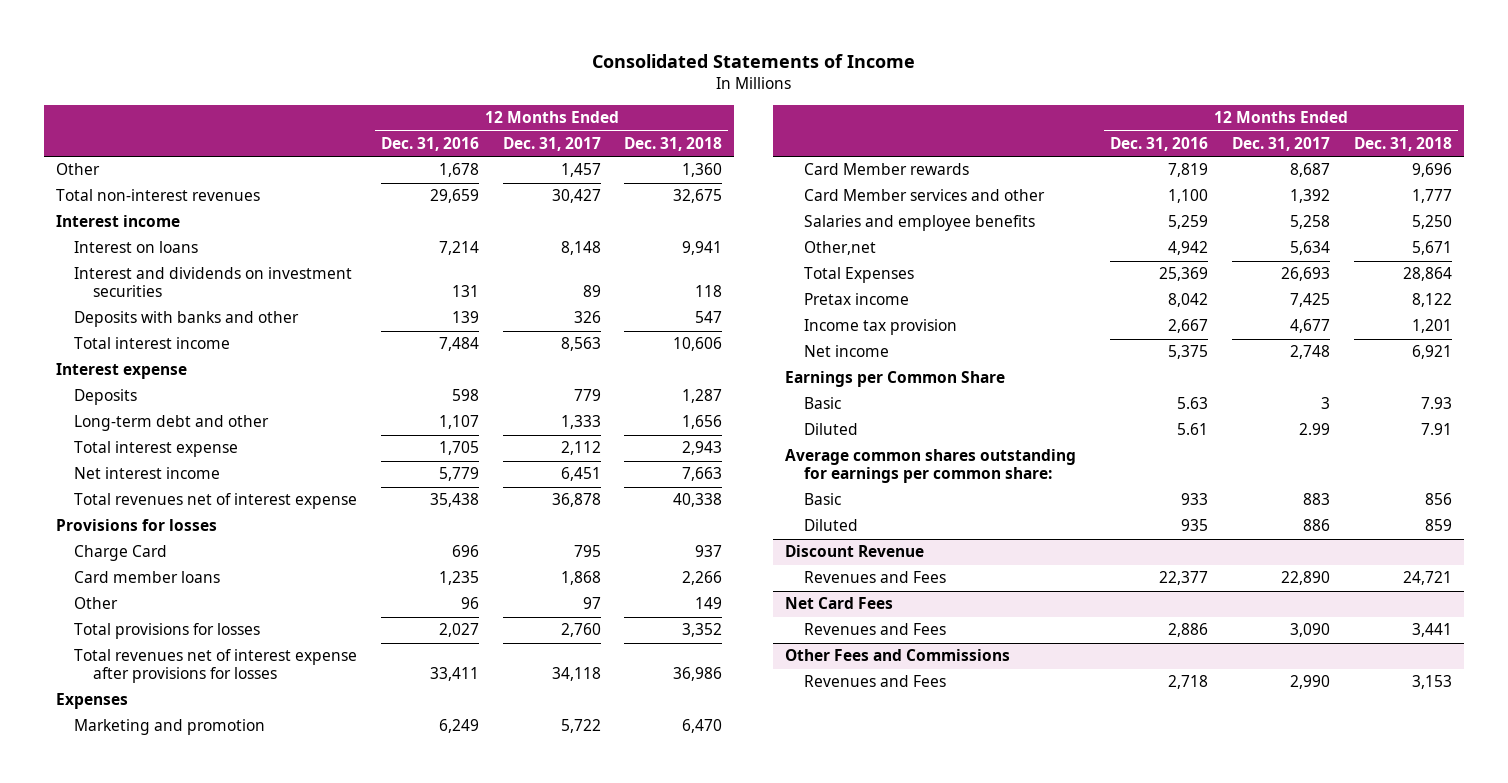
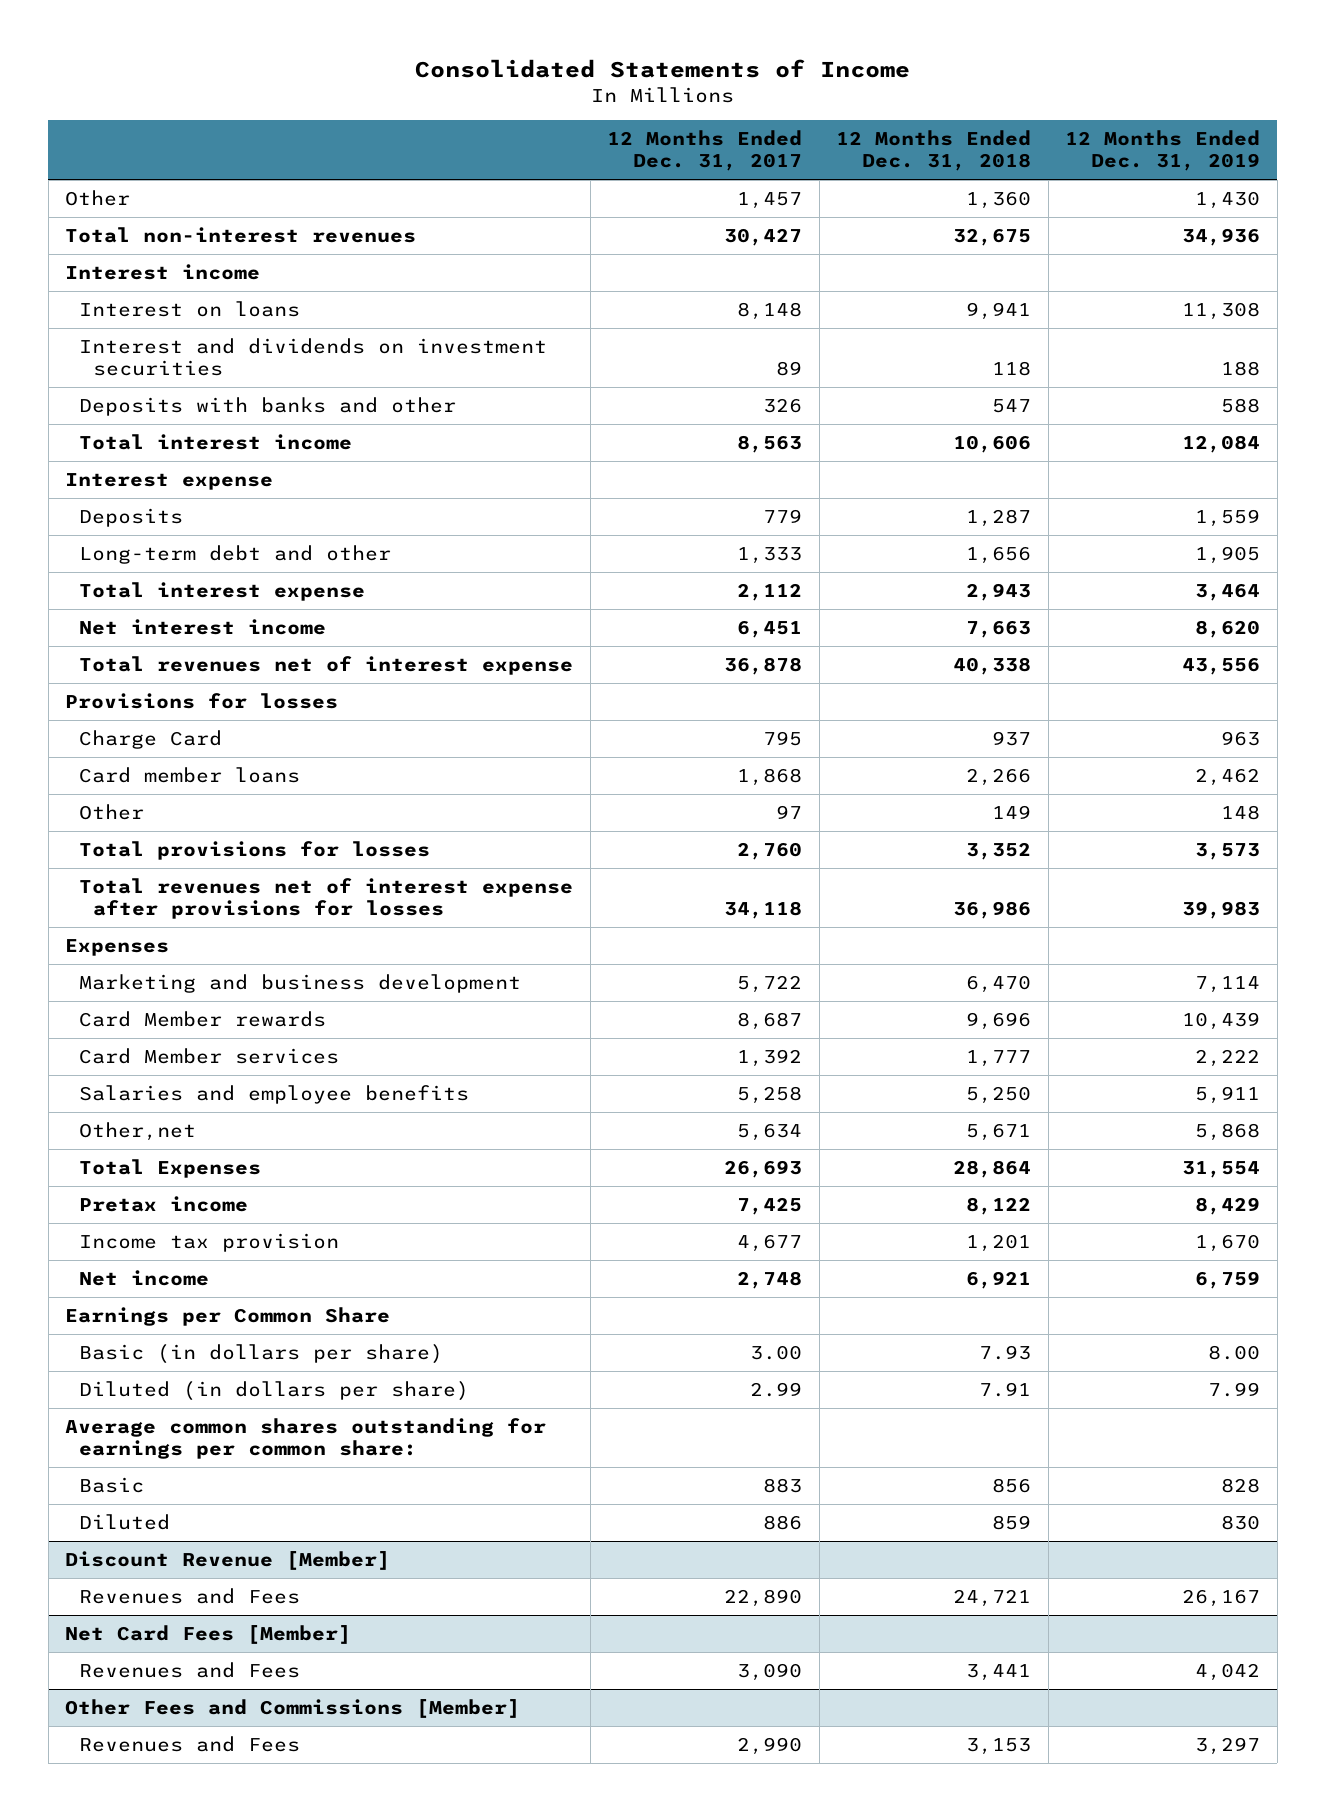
- | 12 Months Ended Dec. 31, 2016 | 12 Months Ended Dec. 31, 2017 | 12 Months Ended Dec. 31, 2018
+ | 12 Months Ended Dec. 31, 2017 | 12 Months Ended Dec. 31, 2018 | 12 Months Ended Dec. 31, 2019
- Marketing and promotion | 6,249 | 5,722 | 6,470
+ Marketing and business development | 5,722 | 6,470 | 7,114
- Card Member services and other | 1,100 | 1,392 | 1,777
+ Card Member services | 1,392 | 1,777 | 2,222
- Basic | 5.63 | 3 | 7.93
- Diluted | 5.61 | 2.99 | 7.91
+ Basic (in dollars per share) | 3.00 | 7.93 | 8.00
+ Diluted (in dollars per share) | 2.99 | 7.91 | 7.99
- Discount Revenue
+ Discount Revenue [Member]
- Net Card Fees
+ Net Card Fees [Member]
- Other Fees and Commissions
+ Other Fees and Commissions [Member]

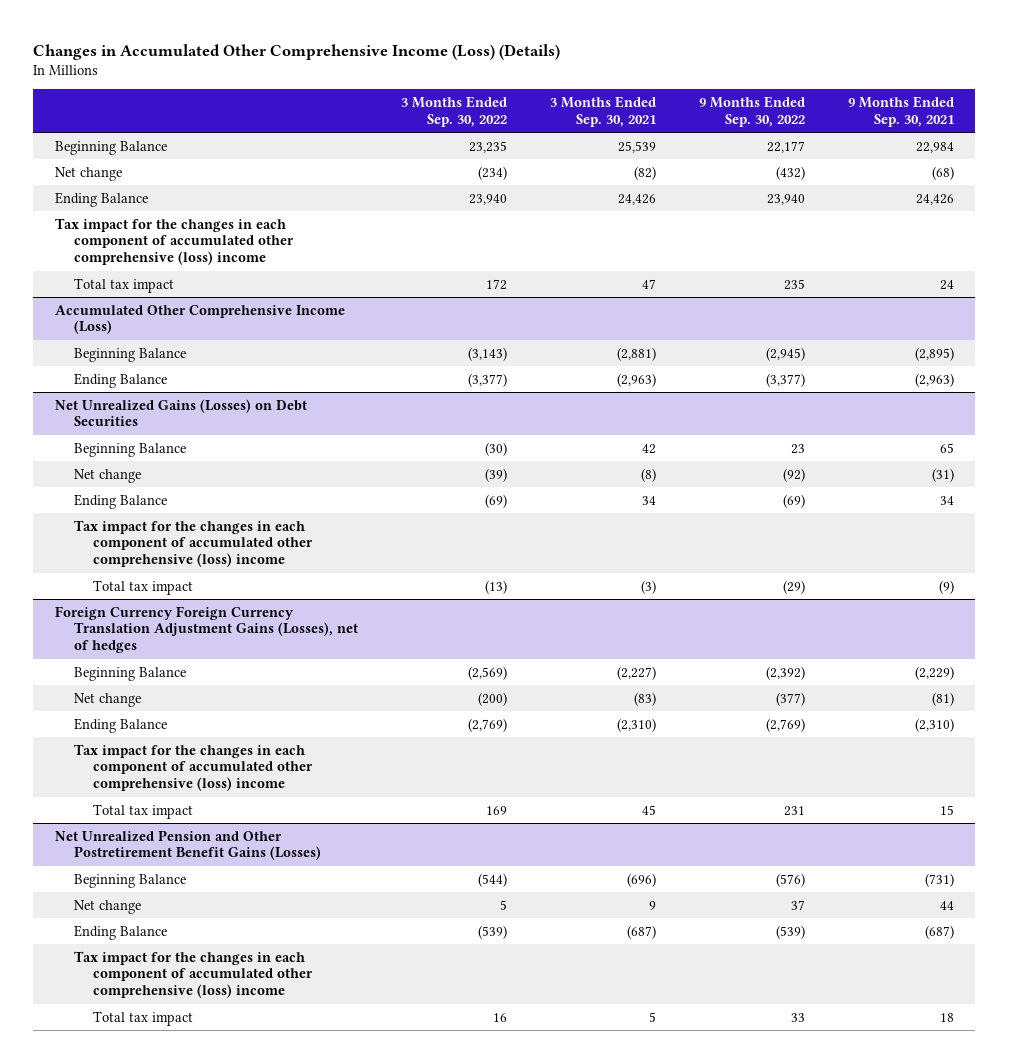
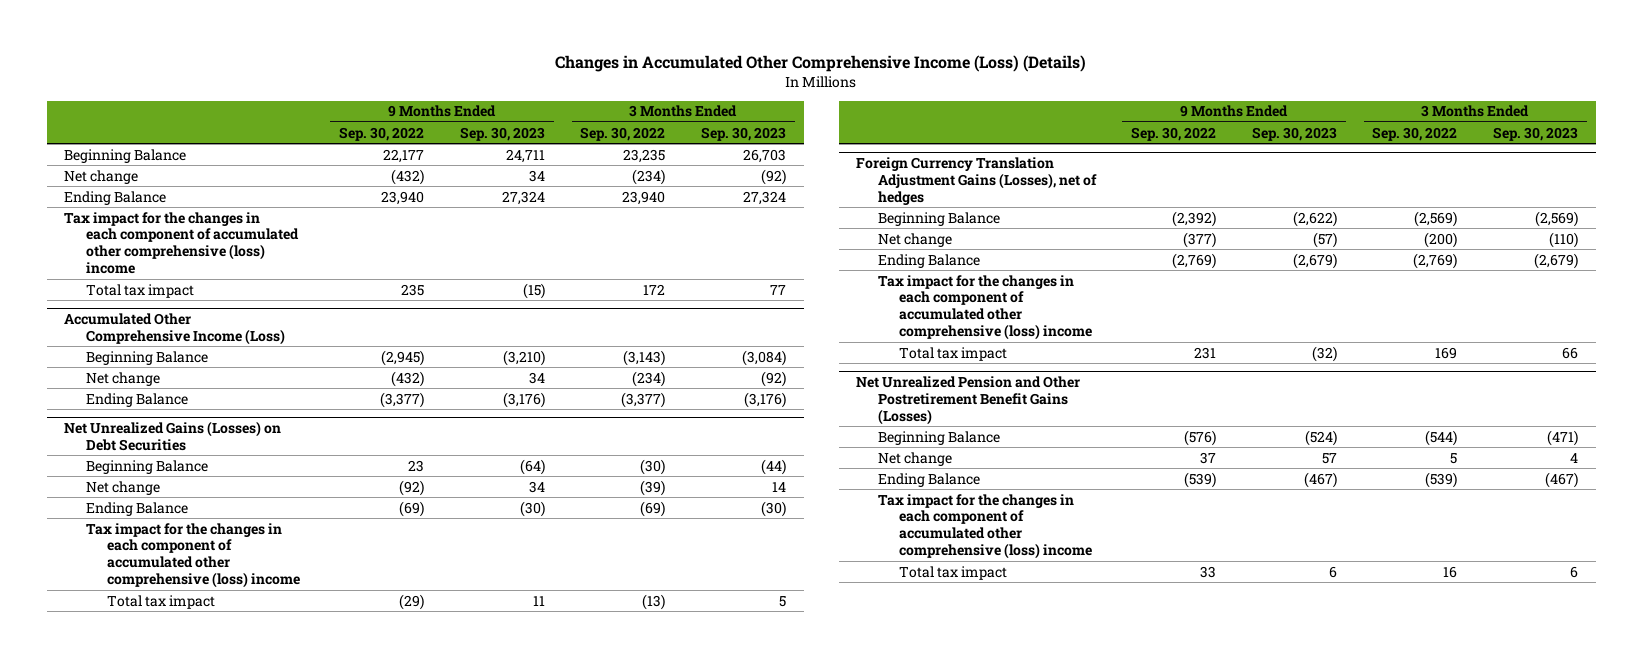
- | 3 Months Ended Sep. 30, 2022 | 3 Months Ended Sep. 30, 2021 | 9 Months Ended Sep. 30, 2022 | 9 Months Ended Sep. 30, 2021
+ | 9 Months Ended Sep. 30, 2022 | 9 Months Ended Sep. 30, 2023 | 3 Months Ended Sep. 30, 2022 | 3 Months Ended Sep. 30, 2023
@ Accumulated Other Comprehensive Income (Loss)
+ Net change | (432) | 34 | (234) | (92)
- Foreign Currency Foreign Currency Translation Adjustment Gains (Losses), net of hedges
+ Foreign Currency Translation Adjustment Gains (Losses), net of hedges

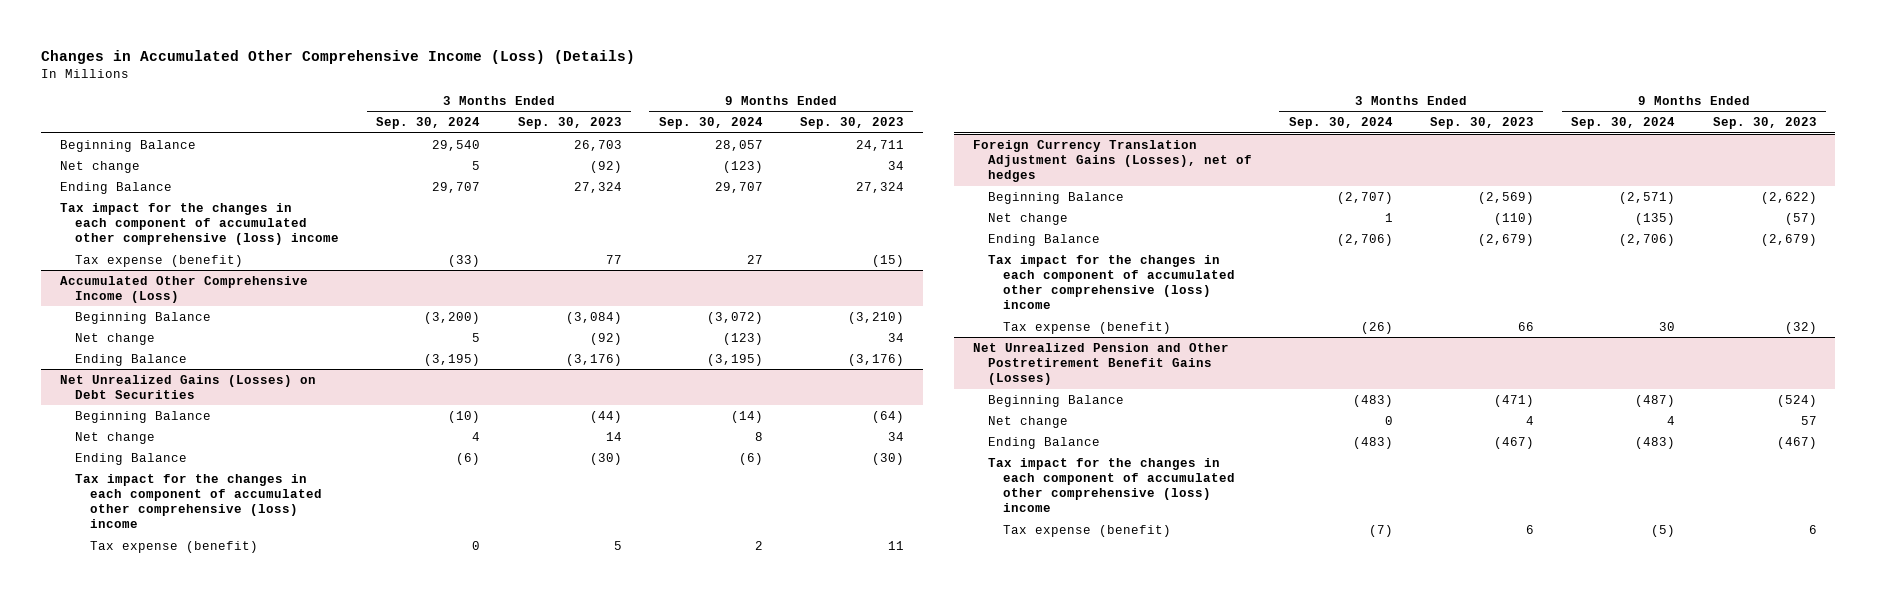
- | 9 Months Ended Sep. 30, 2022 | 9 Months Ended Sep. 30, 2023 | 3 Months Ended Sep. 30, 2022 | 3 Months Ended Sep. 30, 2023
+ | 3 Months Ended Sep. 30, 2024 | 3 Months Ended Sep. 30, 2023 | 9 Months Ended Sep. 30, 2024 | 9 Months Ended Sep. 30, 2023
- Total tax impact | 235 | (15) | 172 | 77
+ Tax expense (benefit) | (33) | 77 | 27 | (15)
@ Net Unrealized Gains (Losses) on Debt Securities
- Total tax impact | (29) | 11 | (13) | 5
+ Tax expense (benefit) | 0 | 5 | 2 | 11
@ Foreign Currency Translation Adjustment Gains (Losses), net of hedges
- Total tax impact | 231 | (32) | 169 | 66
+ Tax expense (benefit) | (26) | 66 | 30 | (32)
@ Net Unrealized Pension and Other Postretirement Benefit Gains (Losses)
- Total tax impact | 33 | 6 | 16 | 6
+ Tax expense (benefit) | (7) | 6 | (5) | 6

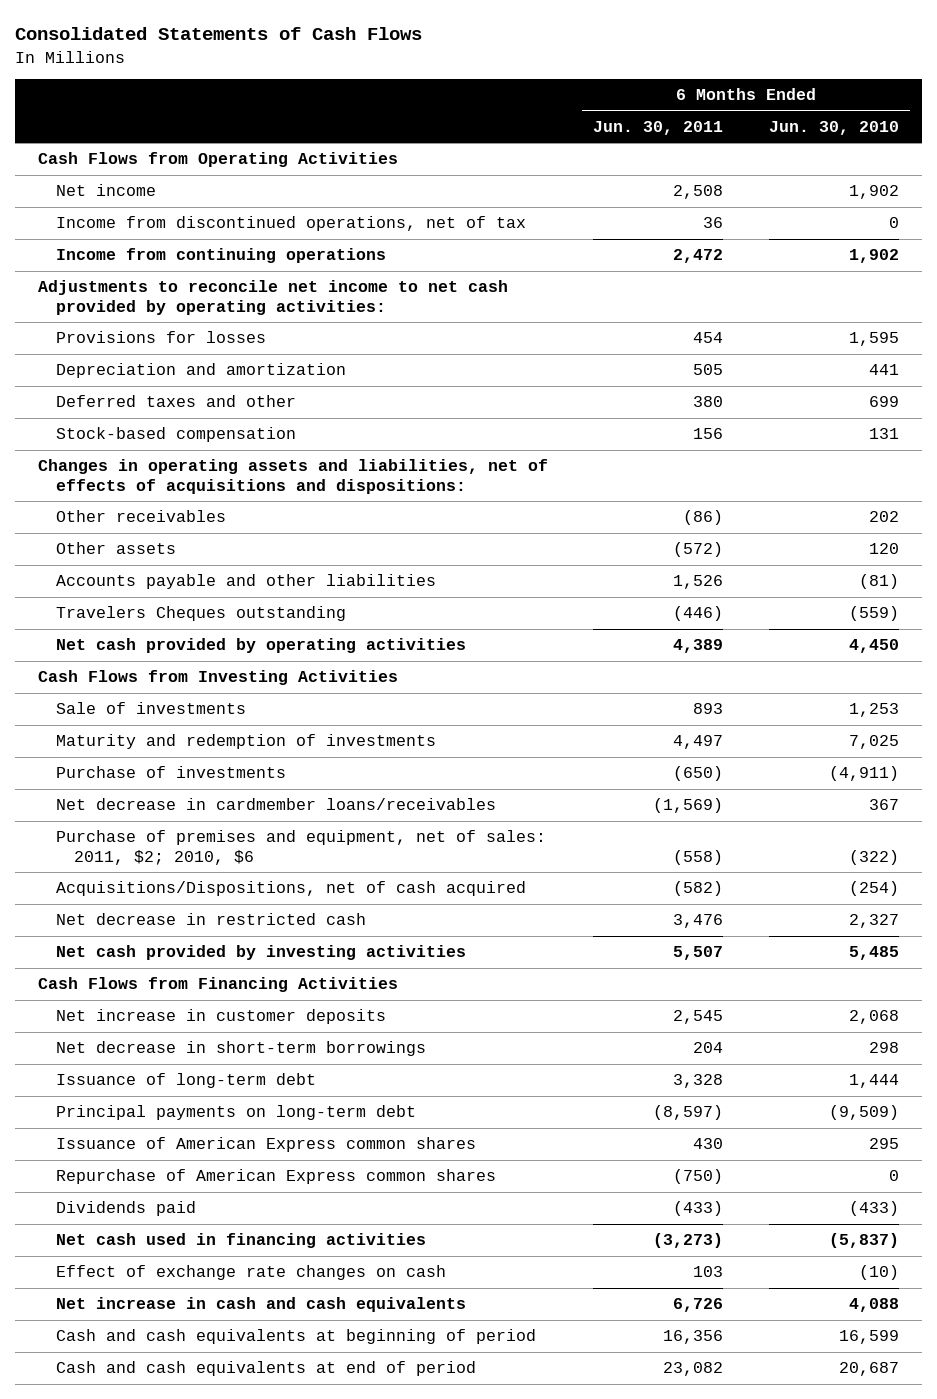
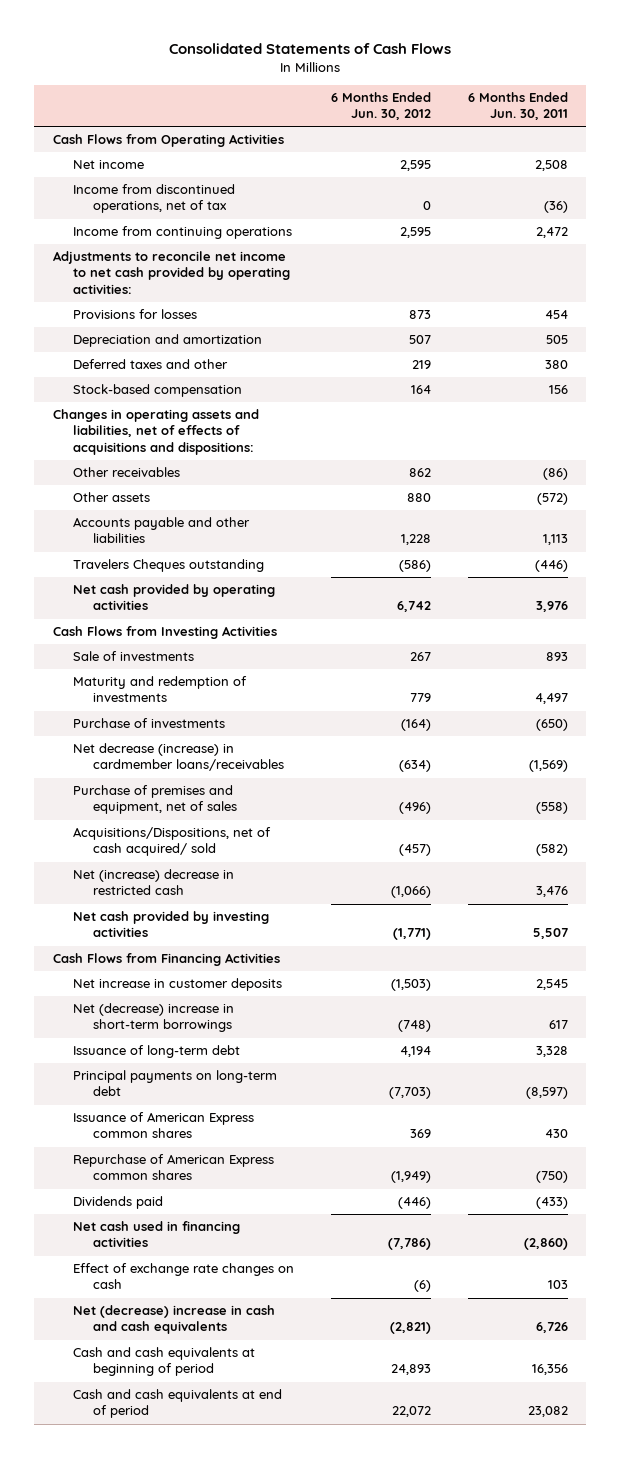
- | 6 Months Ended Jun. 30, 2011 | 6 Months Ended Jun. 30, 2010
+ | 6 Months Ended Jun. 30, 2012 | 6 Months Ended Jun. 30, 2011
- Income from discontinued operations, net of tax | 36 | 0
+ Income from discontinued operations, net of tax | 0 | (36)
- Accounts payable and other liabilities | 1,526 | (81)
+ Accounts payable and other liabilities | 1,228 | 1,113
- Net cash provided by operating activities | 4,389 | 4,450
+ Net cash provided by operating activities | 6,742 | 3,976
- Net decrease in cardmember loans/receivables | (1,569) | 367
- Purchase of premises and equipment, net of sales: 2011, $2; 2010, $6 | (558) | (322)
- Acquisitions/Dispositions, net of cash acquired | (582) | (254)
- Net decrease in restricted cash | 3,476 | 2,327
+ Net decrease (increase) in cardmember loans/receivables | (634) | (1,569)
+ Purchase of premises and equipment, net of sales | (496) | (558)
+ Acquisitions/Dispositions, net of cash acquired/ sold | (457) | (582)
+ Net (increase) decrease in restricted cash | (1,066) | 3,476
- Net decrease in short-term borrowings | 204 | 298
+ Net (decrease) increase in short-term borrowings | (748) | 617
- Net cash used in financing activities | (3,273) | (5,837)
+ Net cash used in financing activities | (7,786) | (2,860)
- Net increase in cash and cash equivalents | 6,726 | 4,088
+ Net (decrease) increase in cash and cash equivalents | (2,821) | 6,726

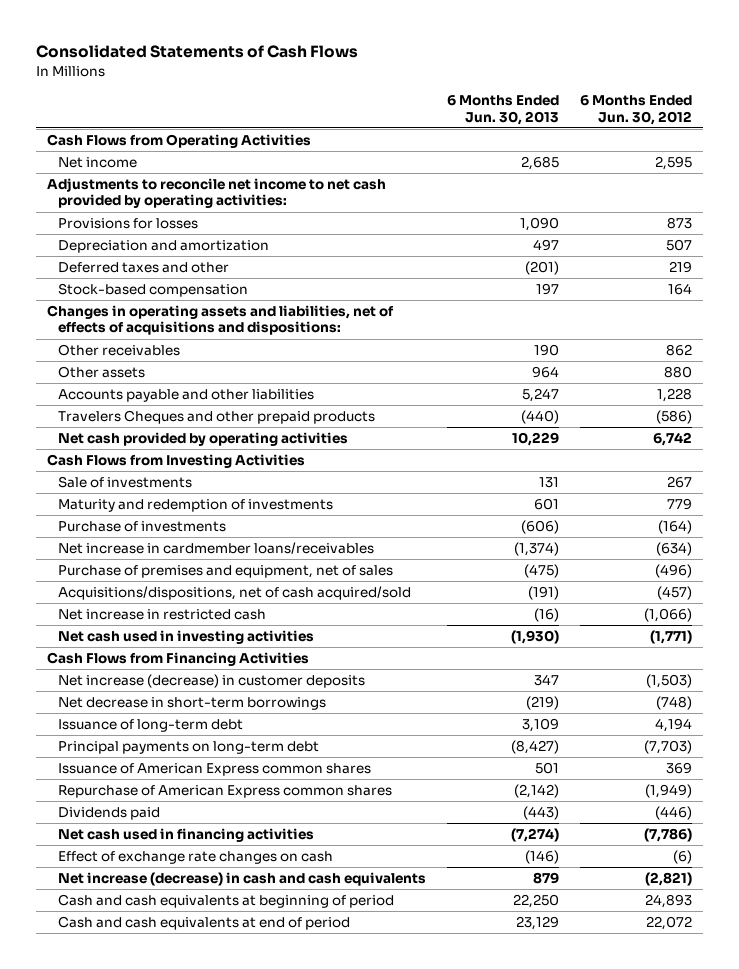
- | 6 Months Ended Jun. 30, 2012 | 6 Months Ended Jun. 30, 2011
+ | 6 Months Ended Jun. 30, 2013 | 6 Months Ended Jun. 30, 2012
- Income from discontinued operations, net of tax | 0 | (36)
- Income from continuing operations | 2,595 | 2,472
- Travelers Cheques outstanding | (586) | (446)
+ Travelers Cheques and other prepaid products | (440) | (586)
- Net decrease (increase) in cardmember loans/receivables | (634) | (1,569)
+ Net increase in cardmember loans/receivables | (1,374) | (634)
- Acquisitions/Dispositions, net of cash acquired/ sold | (457) | (582)
- Net (increase) decrease in restricted cash | (1,066) | 3,476
- Net cash provided by investing activities | (1,771) | 5,507
+ Acquisitions/dispositions, net of cash acquired/sold | (191) | (457)
+ Net increase in restricted cash | (16) | (1,066)
+ Net cash used in investing activities | (1,930) | (1,771)
- Net increase in customer deposits | (1,503) | 2,545
- Net (decrease) increase in short-term borrowings | (748) | 617
+ Net increase (decrease) in customer deposits | 347 | (1,503)
+ Net decrease in short-term borrowings | (219) | (748)
- Net (decrease) increase in cash and cash equivalents | (2,821) | 6,726
+ Net increase (decrease) in cash and cash equivalents | 879 | (2,821)

